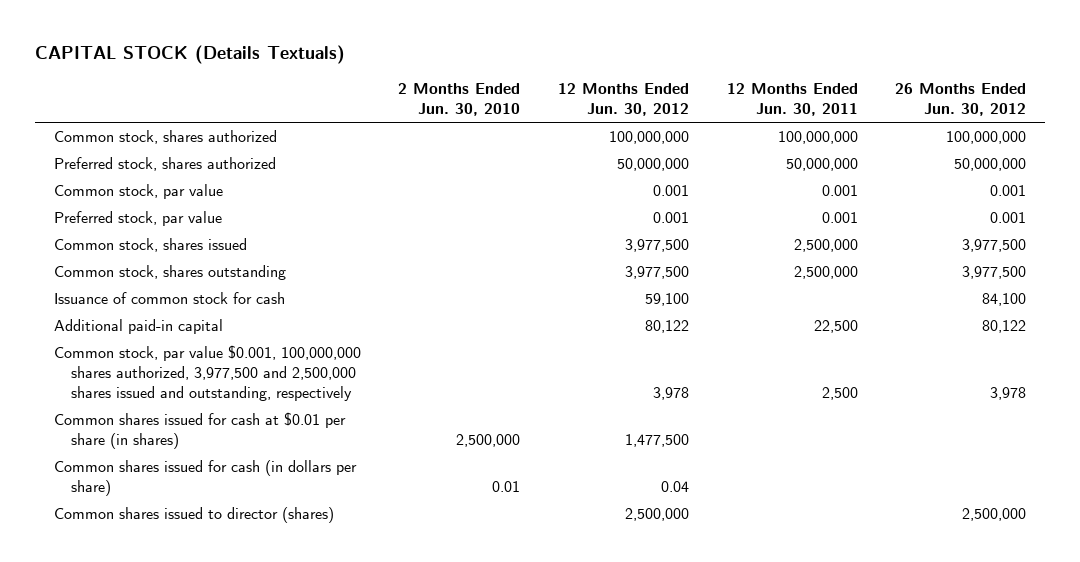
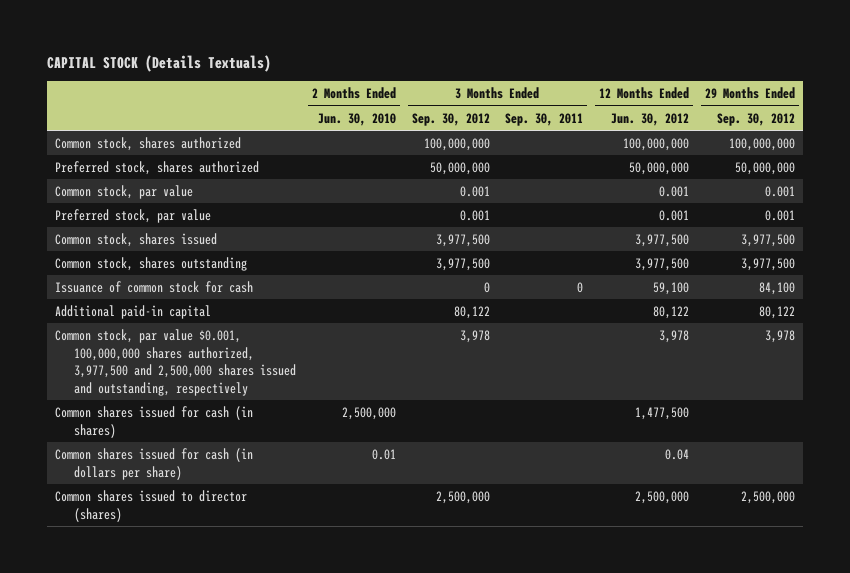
- | 2 Months Ended Jun. 30, 2010 | 12 Months Ended Jun. 30, 2012 | 12 Months Ended Jun. 30, 2011 | 26 Months Ended Jun. 30, 2012
+ | 2 Months Ended Jun. 30, 2010 | 3 Months Ended Sep. 30, 2012 | 3 Months Ended Sep. 30, 2011 | 12 Months Ended Jun. 30, 2012 | 29 Months Ended Sep. 30, 2012
- Common shares issued for cash at $0.01 per share (in shares) | 2,500,000 | 1,477,500 | |
+ Common shares issued for cash (in shares) | 2,500,000 | | | 1,477,500 |

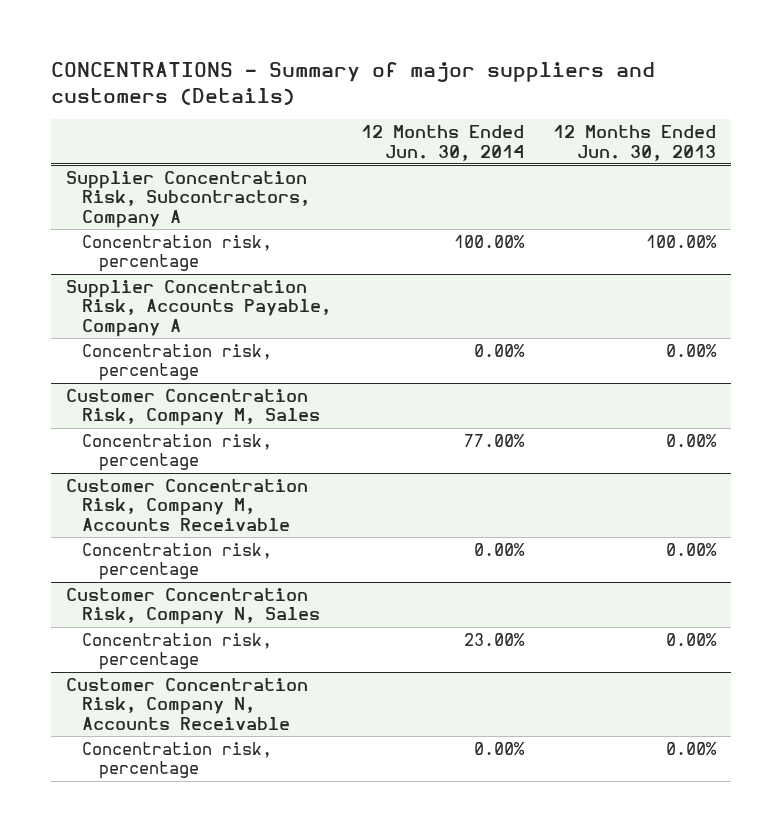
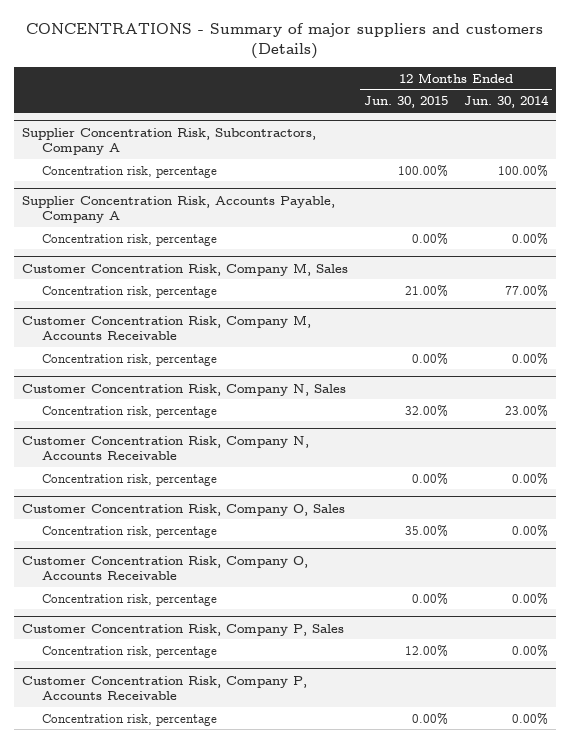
- | 12 Months Ended Jun. 30, 2014 | 12 Months Ended Jun. 30, 2013
+ | 12 Months Ended Jun. 30, 2015 | 12 Months Ended Jun. 30, 2014
+ Customer Concentration Risk, Company O, Sales
+ Concentration risk, percentage | 35.00% | 0.00%
+ Customer Concentration Risk, Company O, Accounts Receivable
+ Concentration risk, percentage | 0.00% | 0.00%
+ Customer Concentration Risk, Company P, Sales
+ Concentration risk, percentage | 12.00% | 0.00%
+ Customer Concentration Risk, Company P, Accounts Receivable
+ Concentration risk, percentage | 0.00% | 0.00%

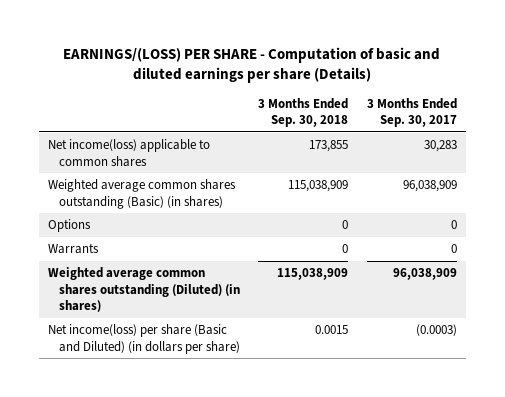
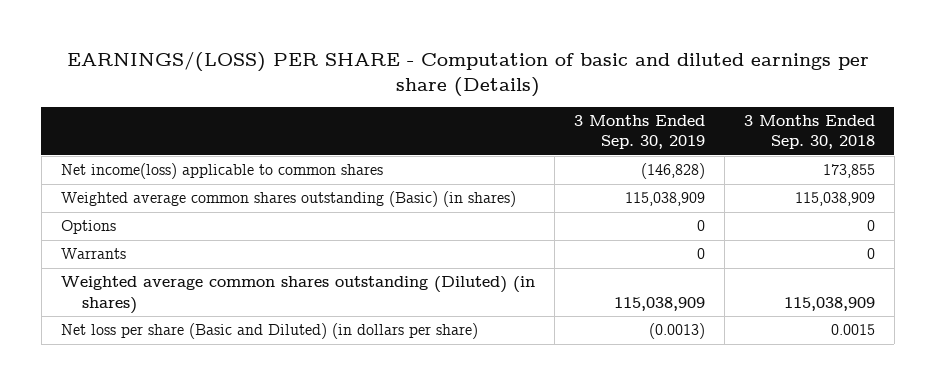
- | 3 Months Ended Sep. 30, 2018 | 3 Months Ended Sep. 30, 2017
+ | 3 Months Ended Sep. 30, 2019 | 3 Months Ended Sep. 30, 2018
- Net income(loss) per share (Basic and Diluted) (in dollars per share) | 0.0015 | (0.0003)
+ Net loss per share (Basic and Diluted) (in dollars per share) | (0.0013) | 0.0015

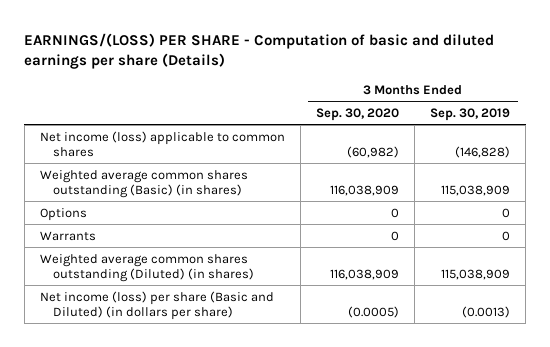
- | 3 Months Ended Sep. 30, 2019 | 3 Months Ended Sep. 30, 2018
+ | 3 Months Ended Sep. 30, 2020 | 3 Months Ended Sep. 30, 2019
- Net income(loss) applicable to common shares | (146,828) | 173,855
+ Net income (loss) applicable to common shares | (60,982) | (146,828)
- Net loss per share (Basic and Diluted) (in dollars per share) | (0.0013) | 0.0015
+ Net income (loss) per share (Basic and Diluted) (in dollars per share) | (0.0005) | (0.0013)

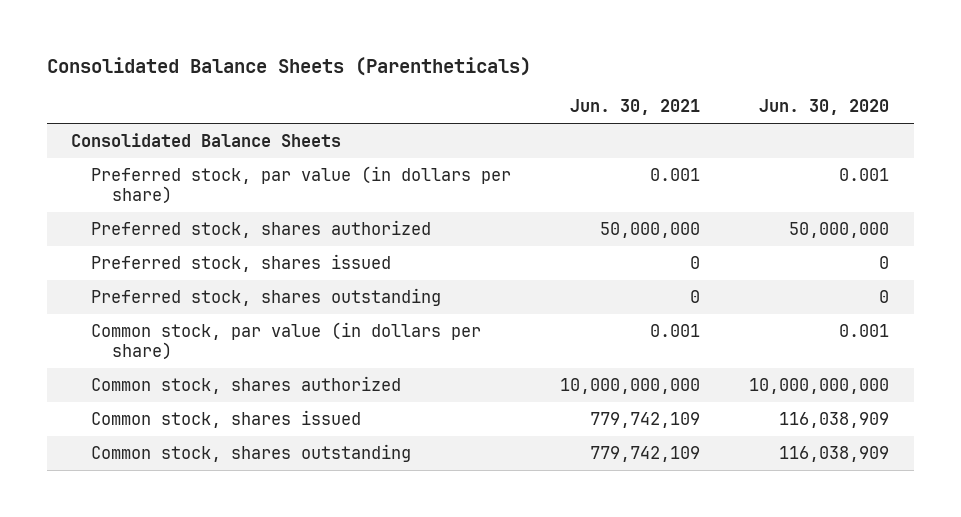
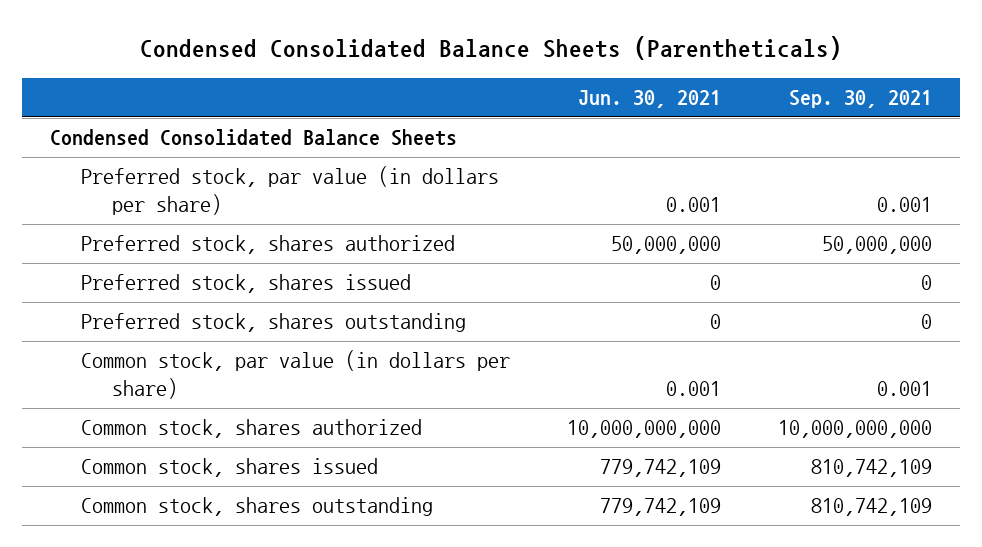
- Consolidated Balance Sheets (Parentheticals)
+ Condensed Consolidated Balance Sheets (Parentheticals)
- | Jun. 30, 2021 | Jun. 30, 2020
+ | Jun. 30, 2021 | Sep. 30, 2021
- Consolidated Balance Sheets
+ Condensed Consolidated Balance Sheets

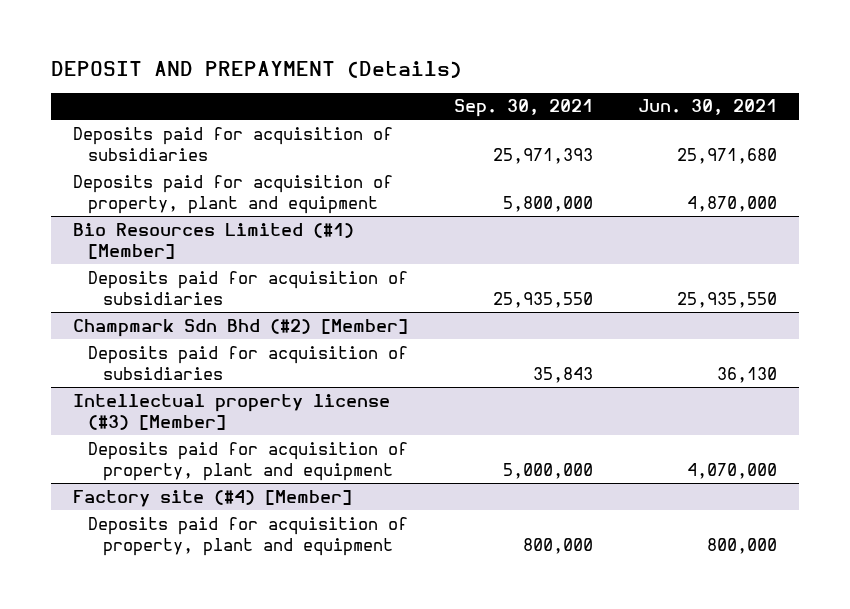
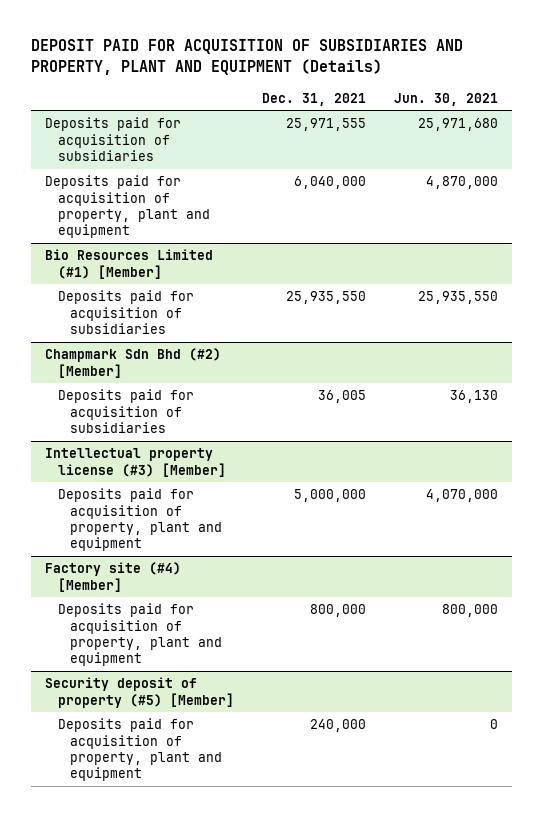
- DEPOSIT AND PREPAYMENT (Details)
+ DEPOSIT PAID FOR ACQUISITION OF SUBSIDIARIES AND PROPERTY, PLANT AND EQUIPMENT (Details)
- | Sep. 30, 2021 | Jun. 30, 2021
+ | Dec. 31, 2021 | Jun. 30, 2021
+ Security deposit of property (#5) [Member]
+ Deposits paid for acquisition of property, plant and equipment | 240,000 | 0

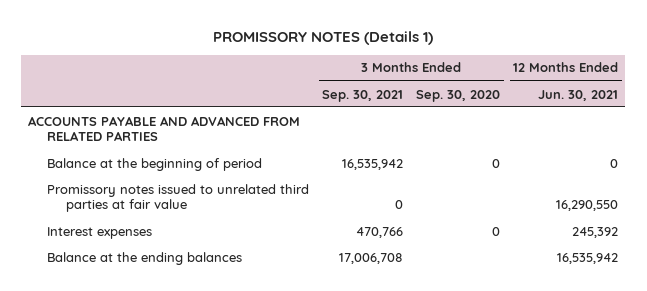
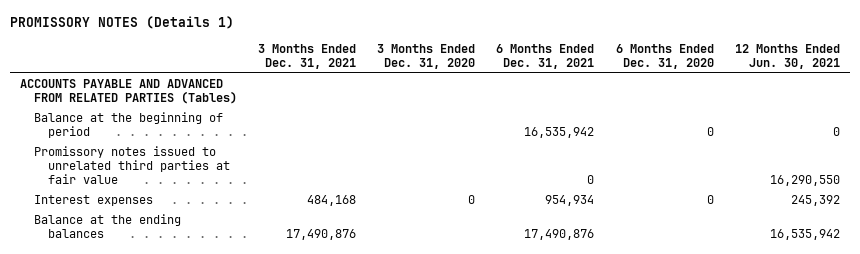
- | 3 Months Ended Sep. 30, 2021 | 3 Months Ended Sep. 30, 2020 | 12 Months Ended Jun. 30, 2021
+ | 3 Months Ended Dec. 31, 2021 | 3 Months Ended Dec. 31, 2020 | 6 Months Ended Dec. 31, 2021 | 6 Months Ended Dec. 31, 2020 | 12 Months Ended Jun. 30, 2021
- ACCOUNTS PAYABLE AND ADVANCED FROM RELATED PARTIES
+ ACCOUNTS PAYABLE AND ADVANCED FROM RELATED PARTIES (Tables)

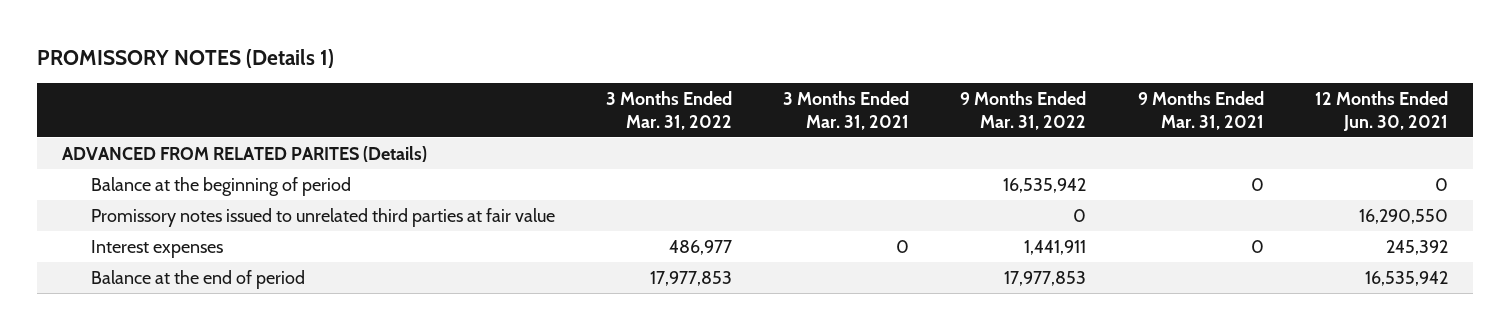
- | 3 Months Ended Dec. 31, 2021 | 3 Months Ended Dec. 31, 2020 | 6 Months Ended Dec. 31, 2021 | 6 Months Ended Dec. 31, 2020 | 12 Months Ended Jun. 30, 2021
+ | 3 Months Ended Mar. 31, 2022 | 3 Months Ended Mar. 31, 2021 | 9 Months Ended Mar. 31, 2022 | 9 Months Ended Mar. 31, 2021 | 12 Months Ended Jun. 30, 2021
- ACCOUNTS PAYABLE AND ADVANCED FROM RELATED PARTIES (Tables)
+ ADVANCED FROM RELATED PARITES (Details)
- Balance at the ending balances | 17,490,876 | | 17,490,876 | | 16,535,942
+ Balance at the end of period | 17,977,853 | | 17,977,853 | | 16,535,942

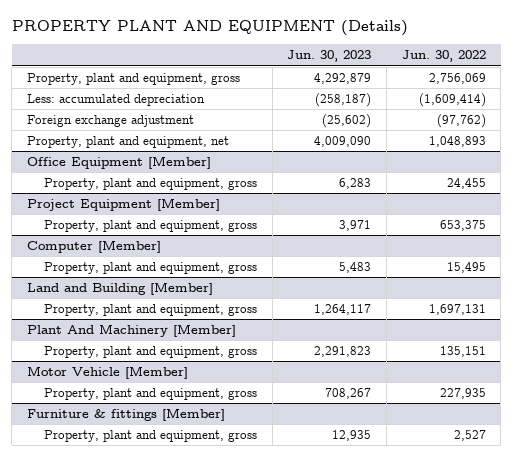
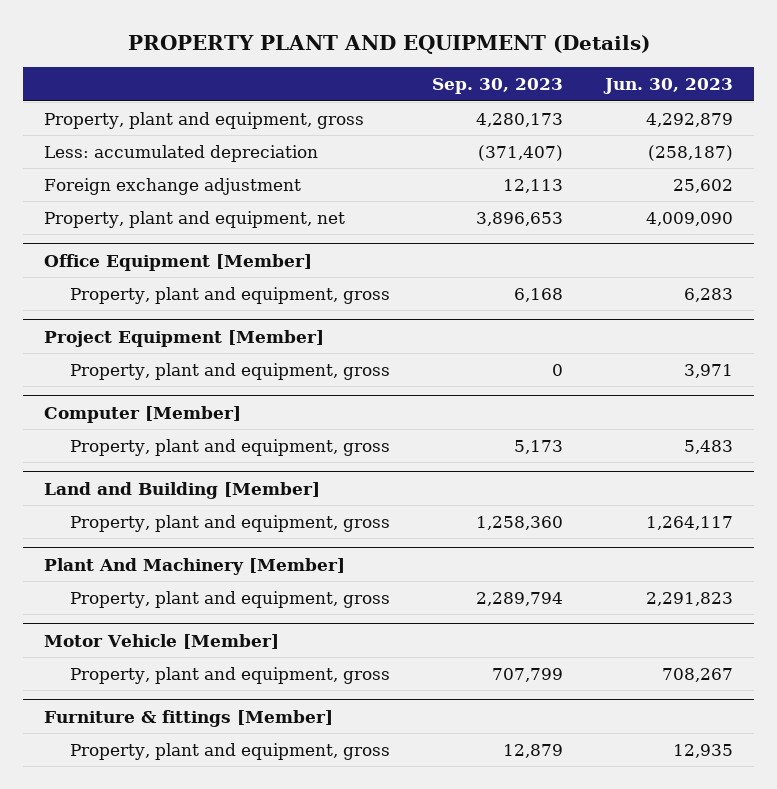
- | Jun. 30, 2023 | Jun. 30, 2022
+ | Sep. 30, 2023 | Jun. 30, 2023
- Foreign exchange adjustment | (25,602) | (97,762)
+ Foreign exchange adjustment | 12,113 | 25,602

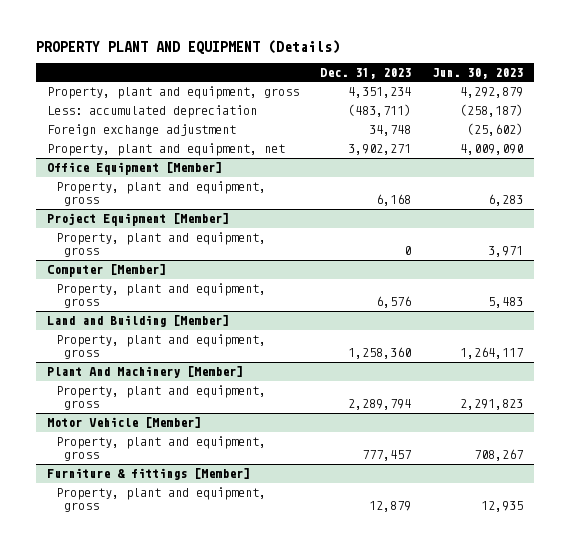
- | Sep. 30, 2023 | Jun. 30, 2023
+ | Dec. 31, 2023 | Jun. 30, 2023
- Foreign exchange adjustment | 12,113 | 25,602
+ Foreign exchange adjustment | 34,748 | (25,602)

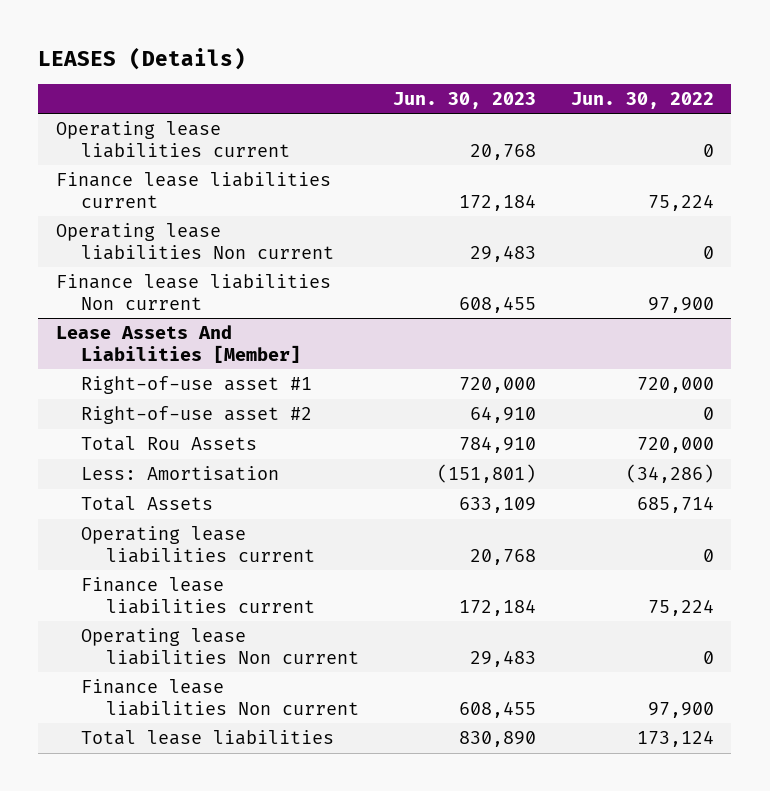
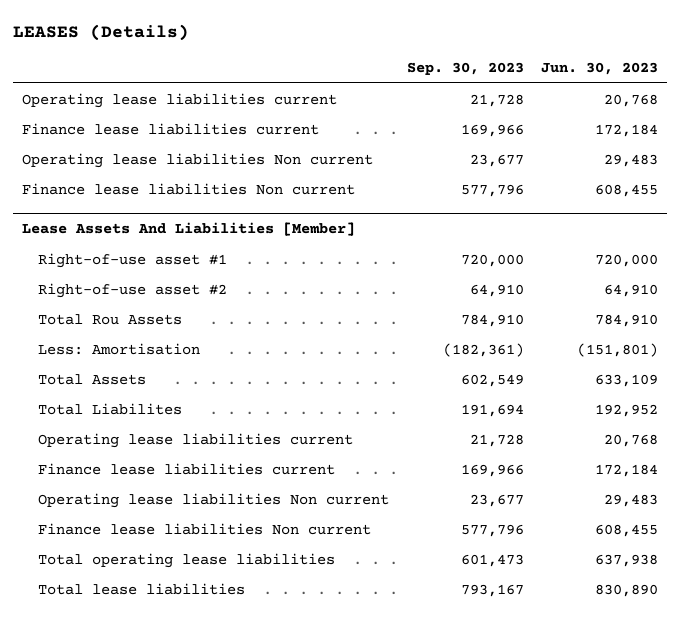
- | Jun. 30, 2023 | Jun. 30, 2022
+ | Sep. 30, 2023 | Jun. 30, 2023
@ Lease Assets And Liabilities [Member]
+ Total Liabilites | 191,694 | 192,952
+ Total operating lease liabilities | 601,473 | 637,938

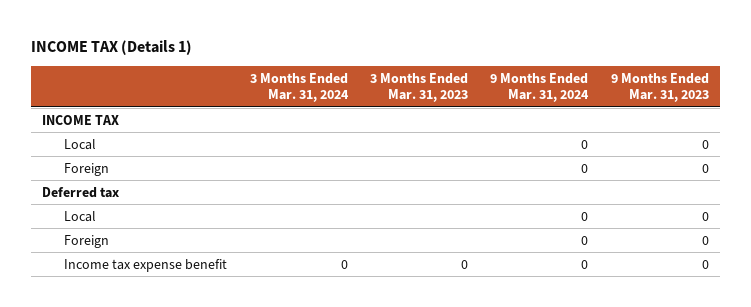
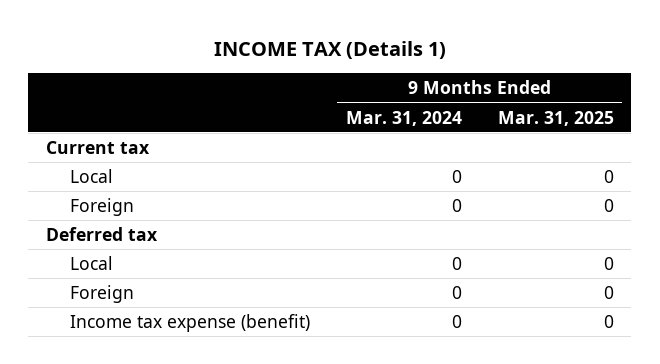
- | 3 Months Ended Mar. 31, 2024 | 3 Months Ended Mar. 31, 2023 | 9 Months Ended Mar. 31, 2024 | 9 Months Ended Mar. 31, 2023
+ | 9 Months Ended Mar. 31, 2024 | 9 Months Ended Mar. 31, 2025
- INCOME TAX
+ Current tax
- Income tax expense benefit | 0 | 0 | 0 | 0
+ Income tax expense (benefit) | 0 | 0

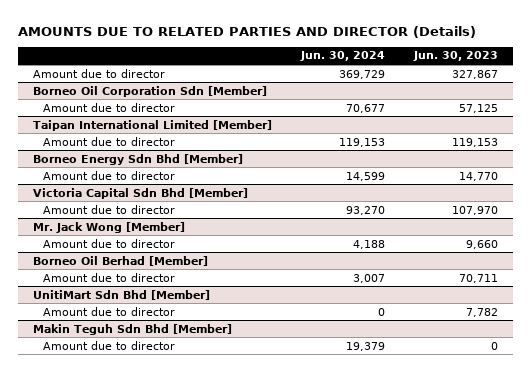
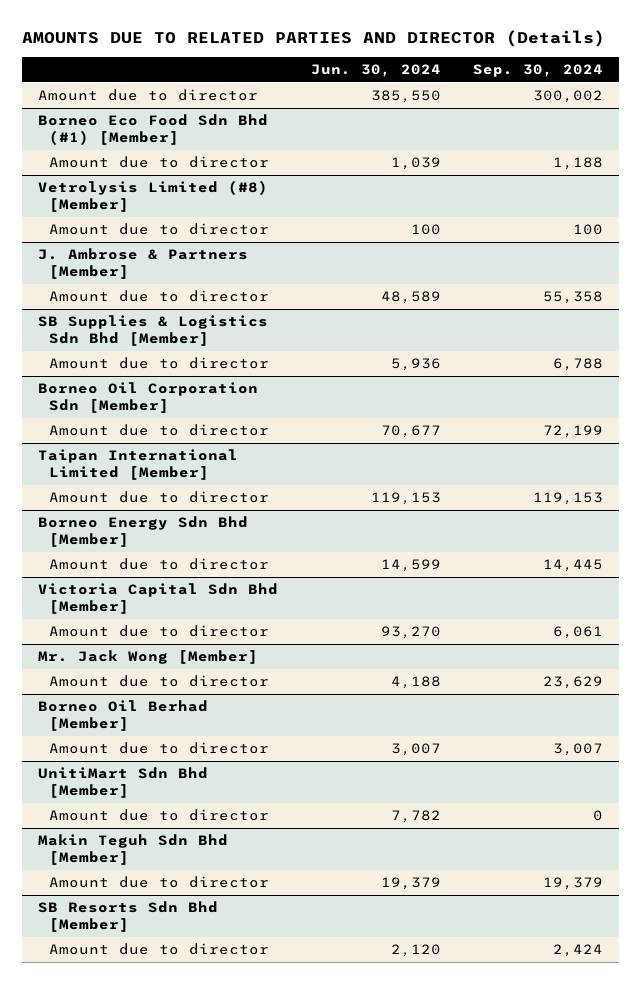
- | Jun. 30, 2024 | Jun. 30, 2023
+ | Jun. 30, 2024 | Sep. 30, 2024
- Amount due to director | 369,729 | 327,867
+ Amount due to director | 385,550 | 300,002
+ Borneo Eco Food Sdn Bhd (#1) [Member]
+ Amount due to director | 1,039 | 1,188
+ Vetrolysis Limited (#8) [Member]
+ Amount due to director | 100 | 100
+ J. Ambrose & Partners [Member]
+ Amount due to director | 48,589 | 55,358
+ SB Supplies & Logistics Sdn Bhd [Member]
+ Amount due to director | 5,936 | 6,788
@ UnitiMart Sdn Bhd [Member]
- Amount due to director | 0 | 7,782
+ Amount due to director | 7,782 | 0
+ SB Resorts Sdn Bhd [Member]
+ Amount due to director | 2,120 | 2,424

